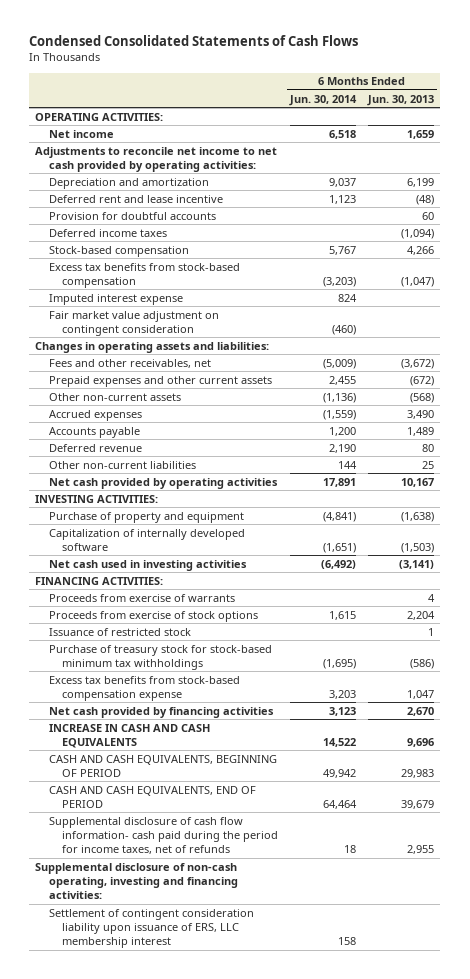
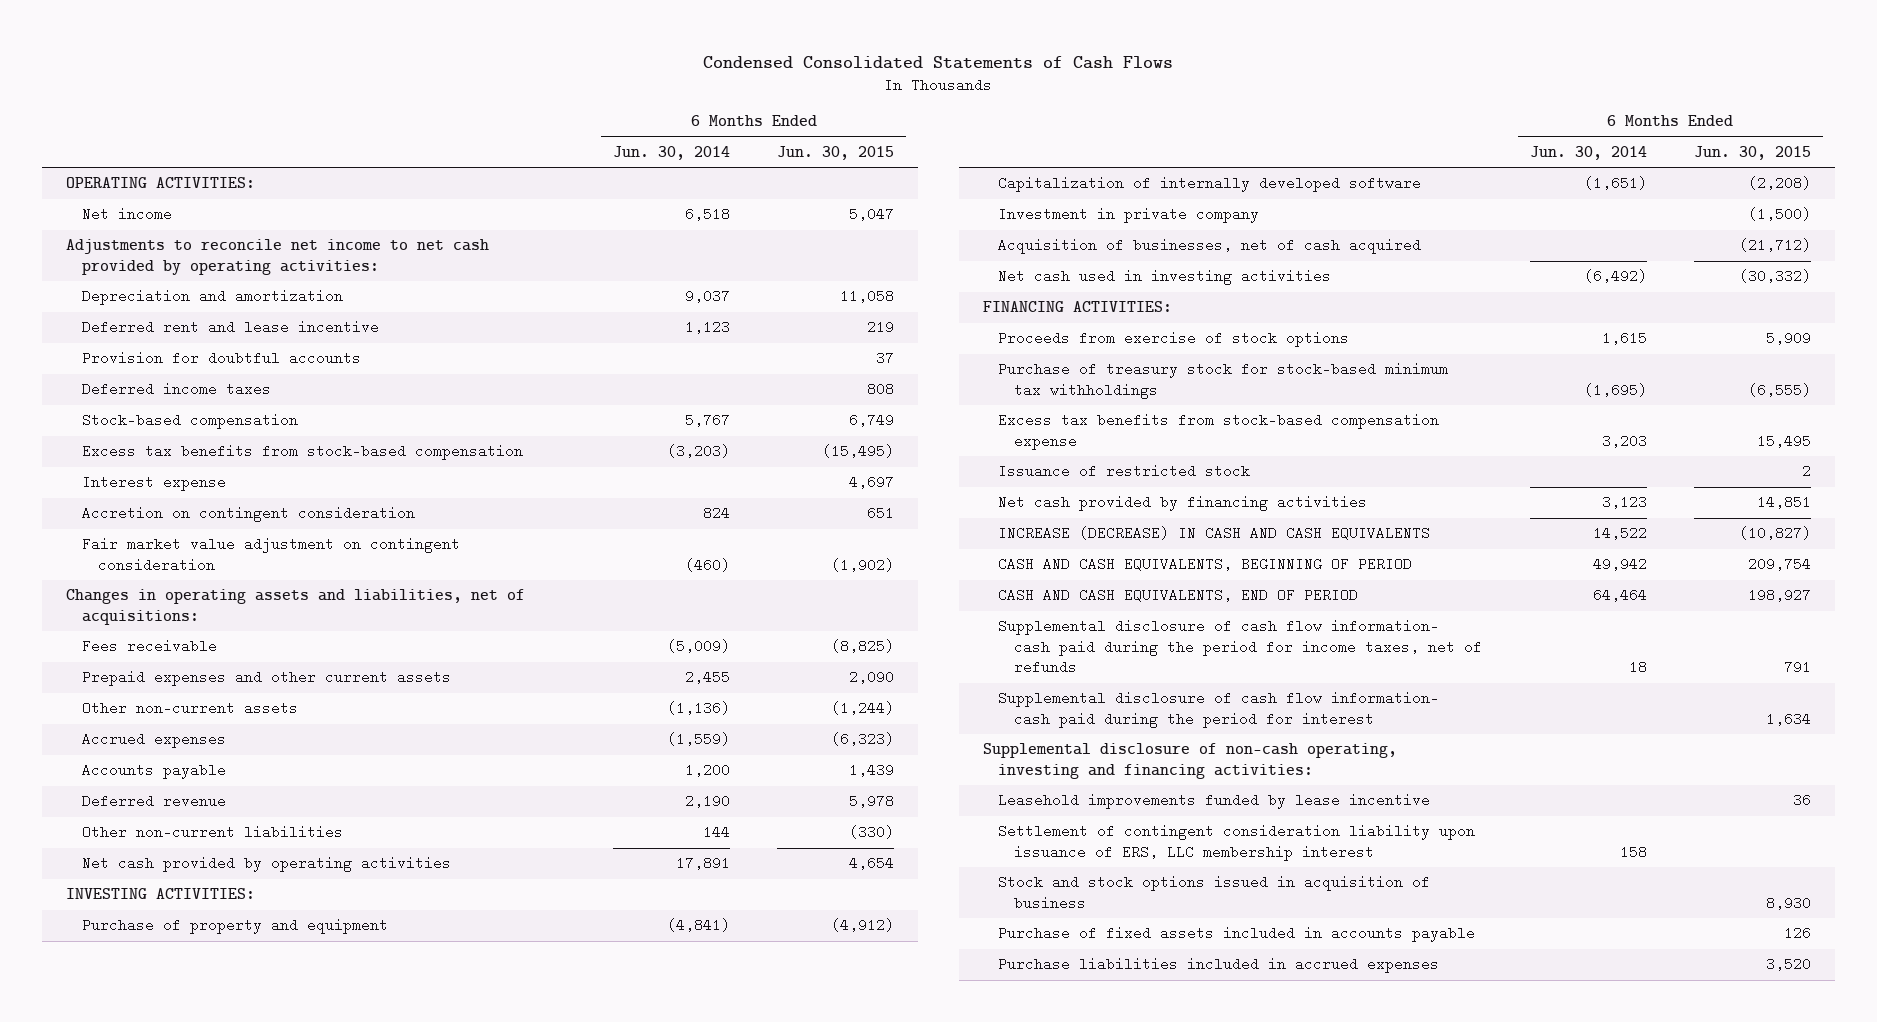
- | 6 Months Ended Jun. 30, 2014 | 6 Months Ended Jun. 30, 2013
+ | 6 Months Ended Jun. 30, 2014 | 6 Months Ended Jun. 30, 2015
- Imputed interest expense | 824 |
+ Interest expense | | 4,697
+ Accretion on contingent consideration | 824 | 651
- Changes in operating assets and liabilities:
- Fees and other receivables, net | (5,009) | (3,672)
+ Changes in operating assets and liabilities, net of acquisitions:
+ Fees receivable | (5,009) | (8,825)
+ Investment in private company | | (1,500)
+ Acquisition of businesses, net of cash acquired | | (21,712)
- Proceeds from exercise of warrants | | 4
moved down: Issuance of restricted stock | | 2
- INCREASE IN CASH AND CASH EQUIVALENTS | 14,522 | 9,696
+ INCREASE (DECREASE) IN CASH AND CASH EQUIVALENTS | 14,522 | (10,827)
+ Supplemental disclosure of cash flow information- cash paid during the period for interest | | 1,634
+ Leasehold improvements funded by lease incentive | | 36
+ Stock and stock options issued in acquisition of business | | 8,930
+ Purchase of fixed assets included in accounts payable | | 126
+ Purchase liabilities included in accrued expenses | | 3,520

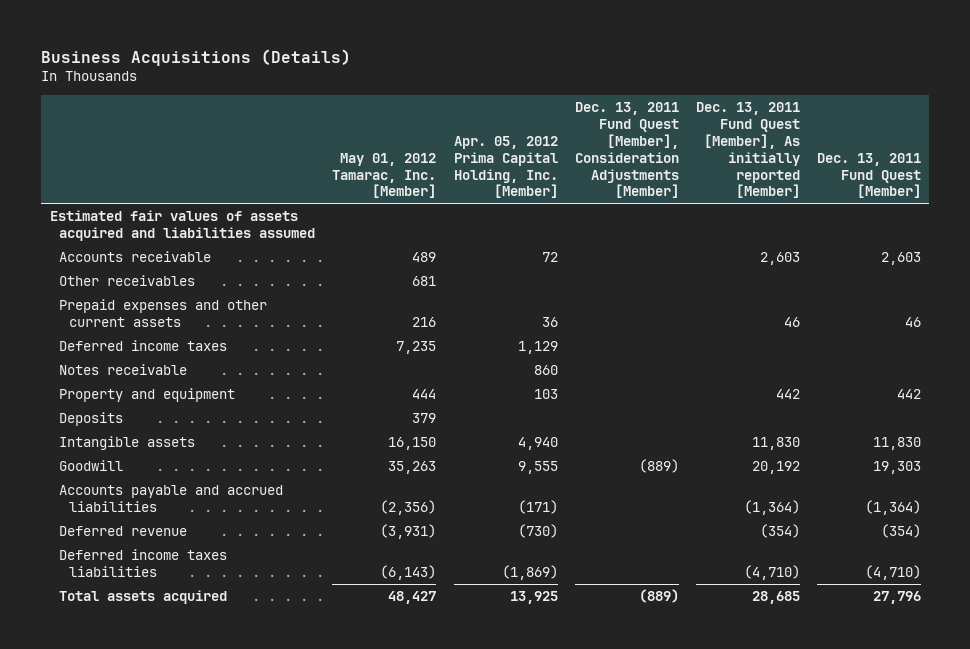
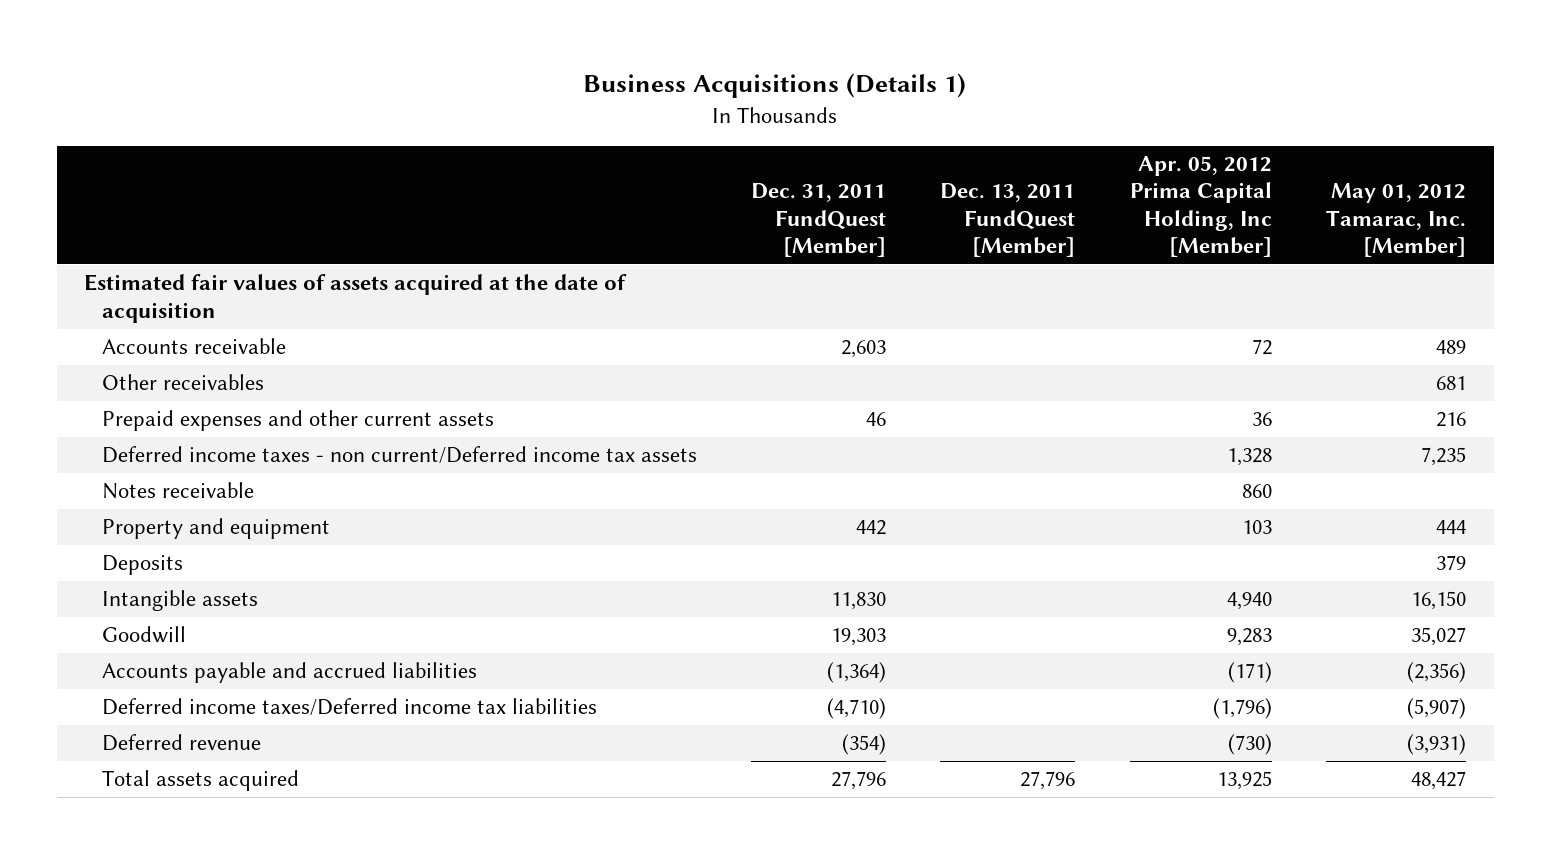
- Business Acquisitions (Details)
+ Business Acquisitions (Details 1)
- | May 01, 2012 Tamarac, Inc. [Member] | Apr. 05, 2012 Prima Capital Holding, Inc. [Member] | Dec. 13, 2011 Fund Quest [Member], Consideration Adjustments [Member] | Dec. 13, 2011 Fund Quest [Member], As initially reported [Member] | Dec. 13, 2011 Fund Quest [Member]
+ | Dec. 31, 2011 FundQuest [Member] | Dec. 13, 2011 FundQuest [Member] | Apr. 05, 2012 Prima Capital Holding, Inc [Member] | May 01, 2012 Tamarac, Inc. [Member]
- Estimated fair values of assets acquired and liabilities assumed
+ Estimated fair values of assets acquired at the date of acquisition
- Deferred income taxes | 7,235 | 1,129 | | |
+ Deferred income taxes - non current/Deferred income tax assets | | | 1,328 | 7,235
- Goodwill | 35,263 | 9,555 | (889) | 20,192 | 19,303
+ Goodwill | 19,303 | | 9,283 | 35,027
+ Deferred income taxes/Deferred income tax liabilities | (4,710) | | (1,796) | (5,907)
- Deferred income taxes liabilities | (6,143) | (1,869) | | (4,710) | (4,710)

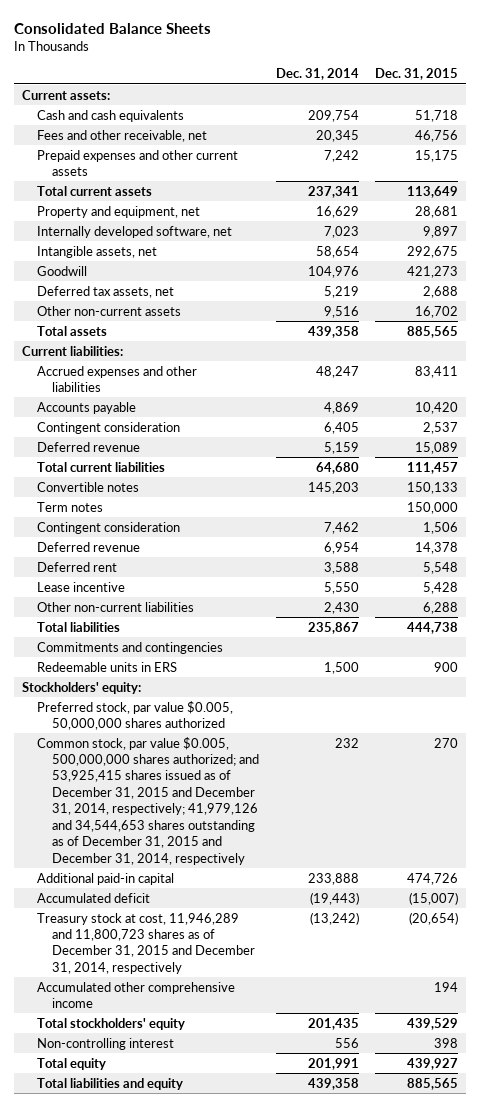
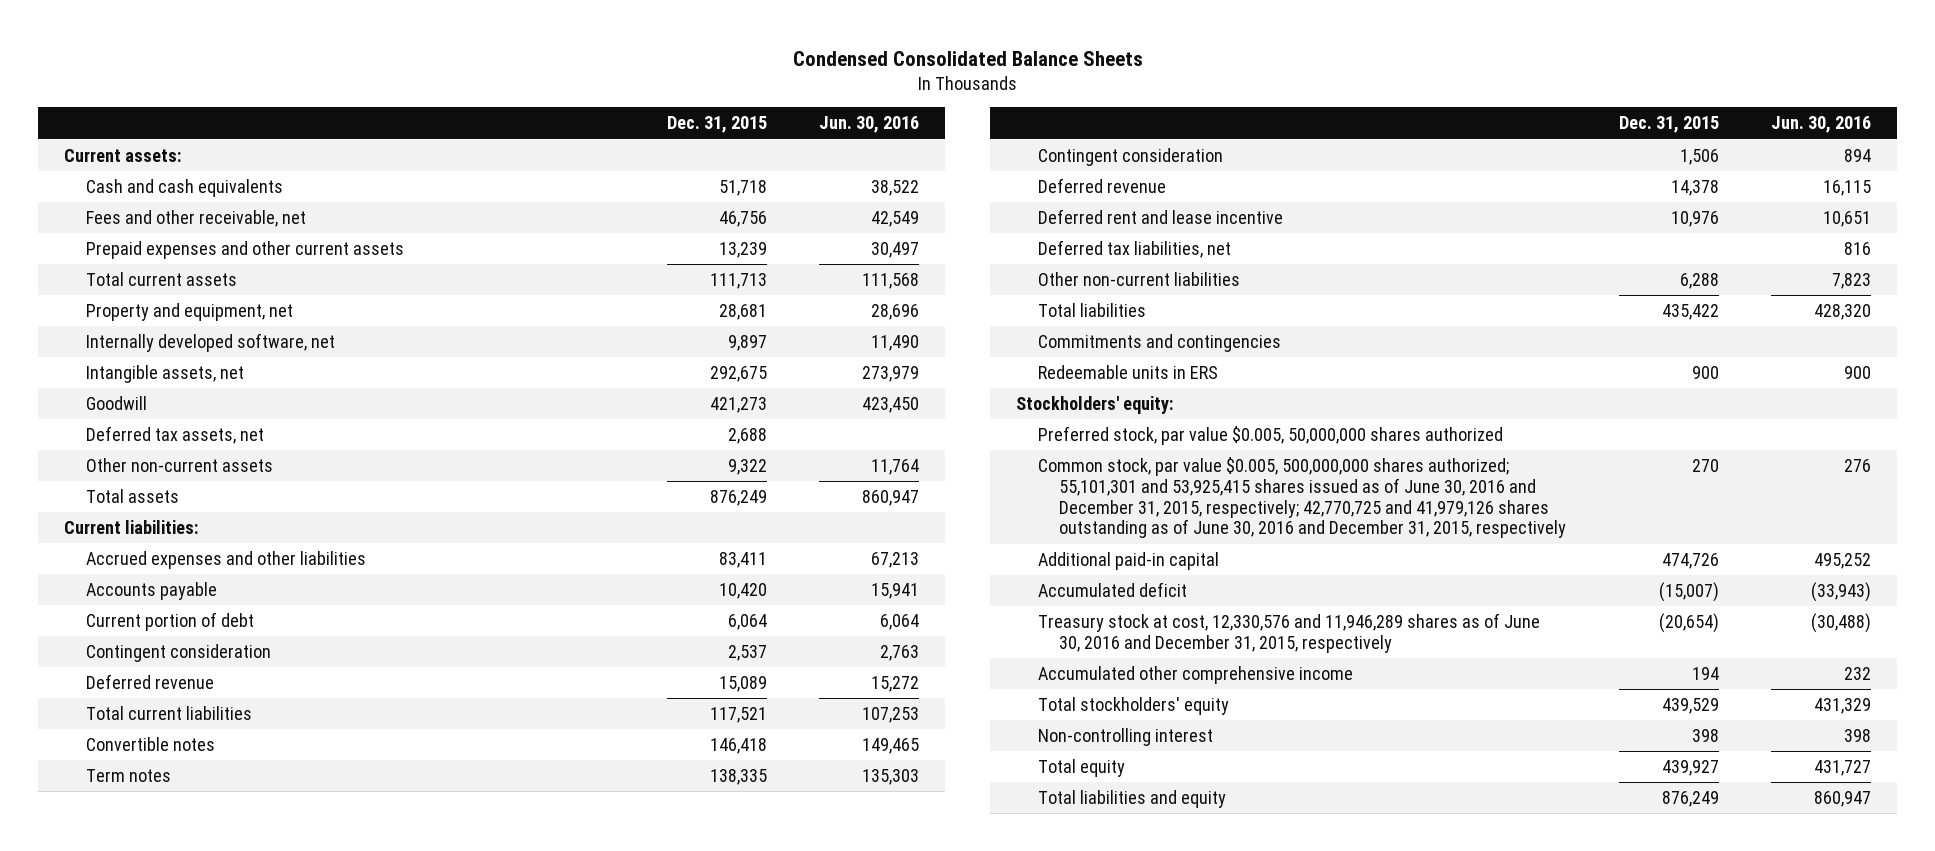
- Consolidated Balance Sheets
+ Condensed Consolidated Balance Sheets
- | Dec. 31, 2014 | Dec. 31, 2015
+ | Dec. 31, 2015 | Jun. 30, 2016
- Prepaid expenses and other current assets | 7,242 | 15,175
- Total current assets | 237,341 | 113,649
+ Prepaid expenses and other current assets | 13,239 | 30,497
+ Total current assets | 111,713 | 111,568
- Other non-current assets | 9,516 | 16,702
- Total assets | 439,358 | 885,565
+ Other non-current assets | 9,322 | 11,764
+ Total assets | 876,249 | 860,947
+ Current portion of debt | 6,064 | 6,064
- Total current liabilities | 64,680 | 111,457
- Convertible notes | 145,203 | 150,133
- Term notes | | 150,000
+ Total current liabilities | 117,521 | 107,253
+ Convertible notes | 146,418 | 149,465
+ Term notes | 138,335 | 135,303
- Deferred rent | 3,588 | 5,548
- Lease incentive | 5,550 | 5,428
+ Deferred rent and lease incentive | 10,976 | 10,651
+ Deferred tax liabilities, net | | 816
- Total liabilities | 235,867 | 444,738
+ Total liabilities | 435,422 | 428,320
- Common stock, par value $0.005, 500,000,000 shares authorized; and 53,925,415 shares issued as of December 31, 2015 and December 31, 2014, respectively; 41,979,126 and 34,544,653 shares outstanding as of December 31, 2015 and December 31, 2014, respectively | 232 | 270
+ Common stock, par value $0.005, 500,000,000 shares authorized; 55,101,301 and 53,925,415 shares issued as of June 30, 2016 and December 31, 2015, respectively; 42,770,725 and 41,979,126 shares outstanding as of June 30, 2016 and December 31, 2015, respectively | 270 | 276
- Treasury stock at cost, 11,946,289 and 11,800,723 shares as of December 31, 2015 and December 31, 2014, respectively | (13,242) | (20,654)
+ Treasury stock at cost, 12,330,576 and 11,946,289 shares as of June 30, 2016 and December 31, 2015, respectively | (20,654) | (30,488)
- Total liabilities and equity | 439,358 | 885,565
+ Total liabilities and equity | 876,249 | 860,947

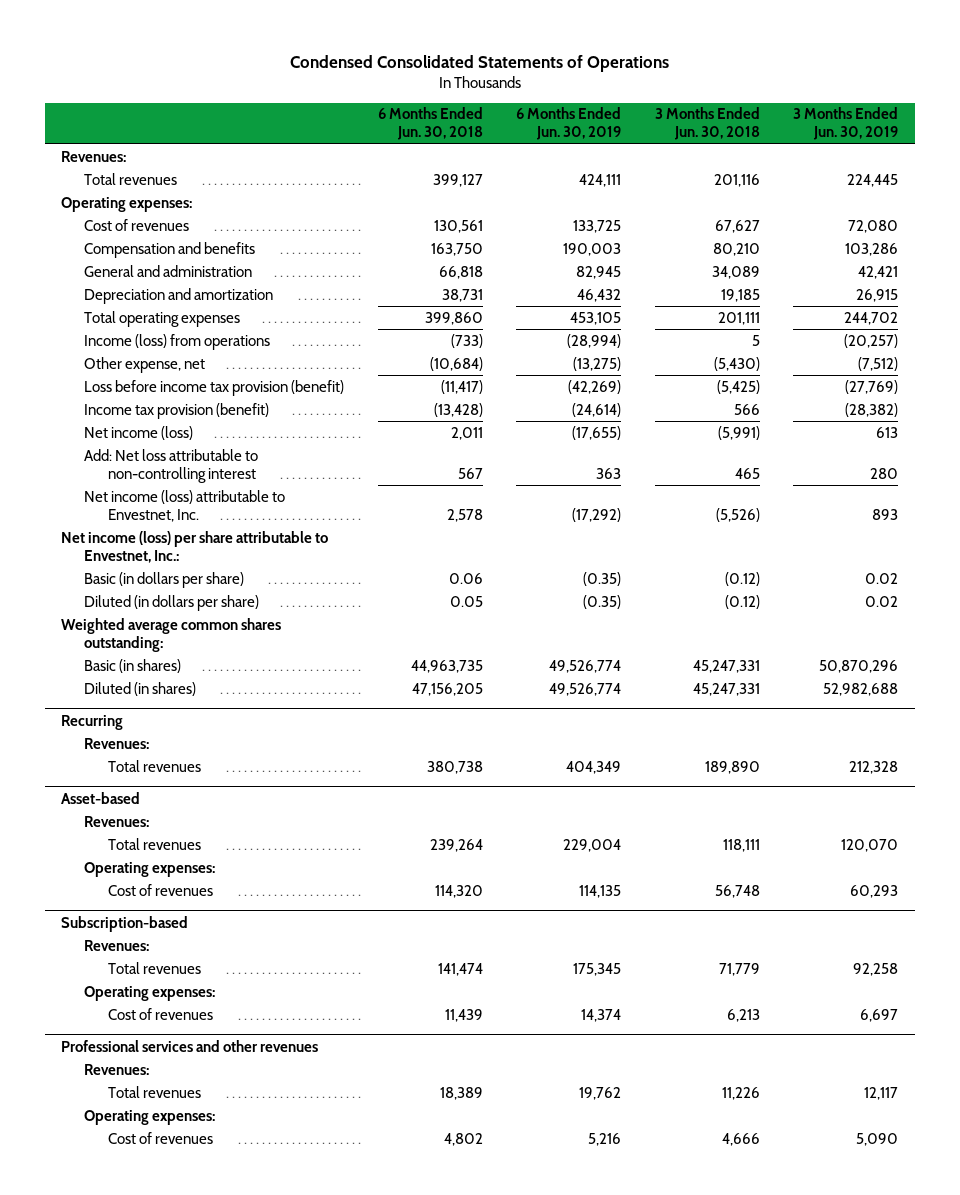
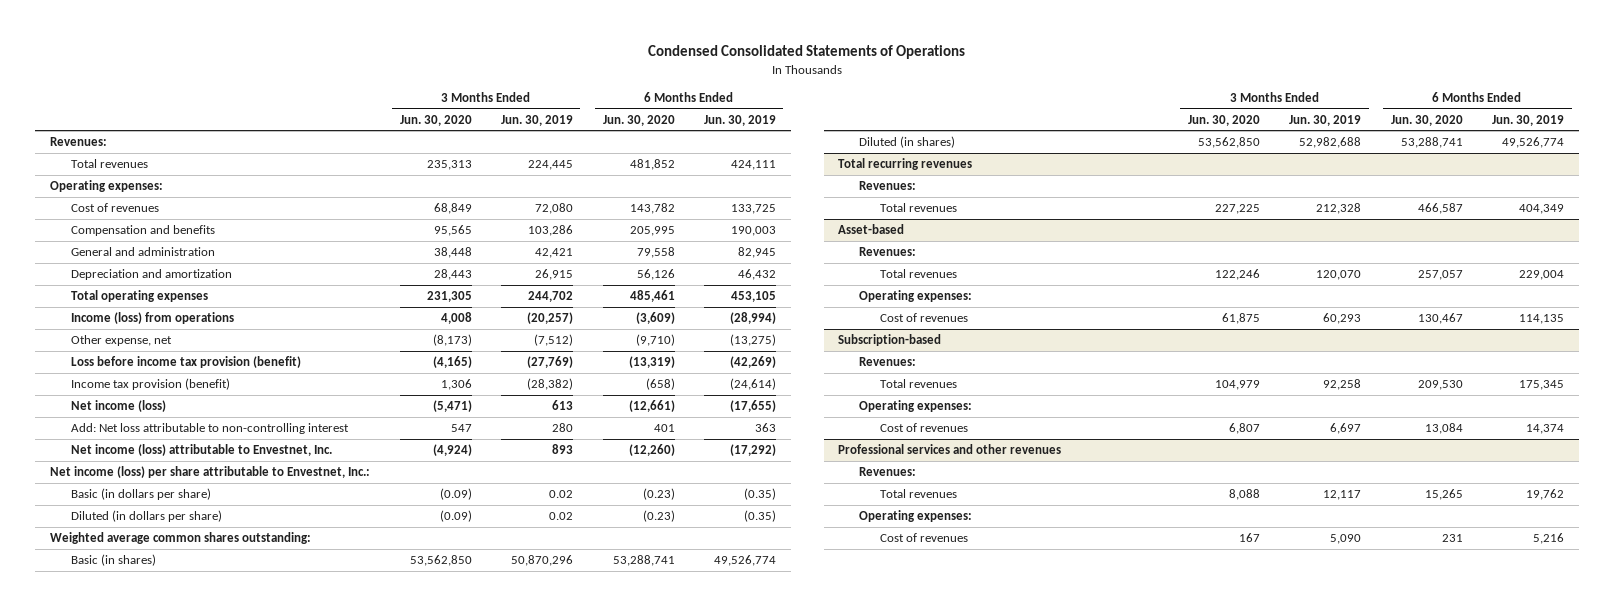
- | 6 Months Ended Jun. 30, 2018 | 6 Months Ended Jun. 30, 2019 | 3 Months Ended Jun. 30, 2018 | 3 Months Ended Jun. 30, 2019
+ | 3 Months Ended Jun. 30, 2020 | 3 Months Ended Jun. 30, 2019 | 6 Months Ended Jun. 30, 2020 | 6 Months Ended Jun. 30, 2019
- Recurring
+ Total recurring revenues

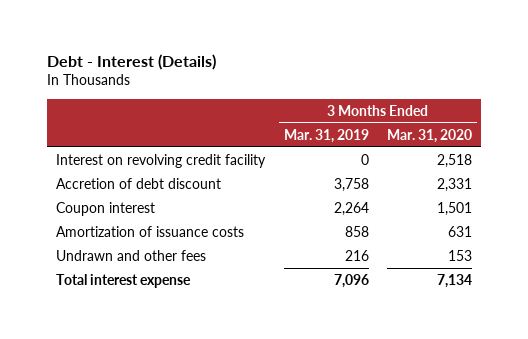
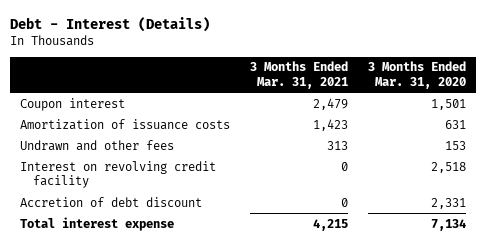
- | 3 Months Ended Mar. 31, 2019 | 3 Months Ended Mar. 31, 2020
+ | 3 Months Ended Mar. 31, 2021 | 3 Months Ended Mar. 31, 2020
moved down: Interest on revolving credit facility | 0 | 2,518
moved down: Accretion of debt discount | 0 | 2,331

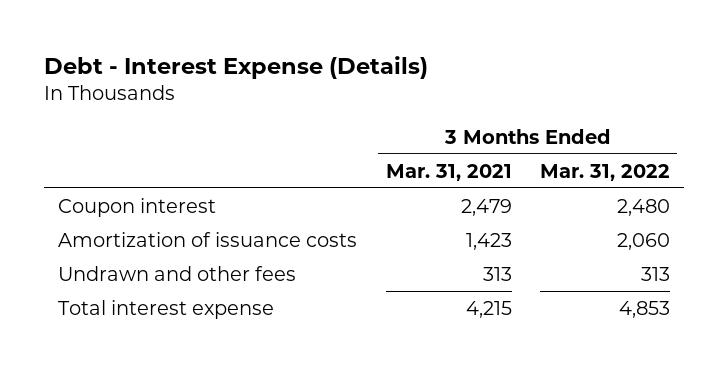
- Debt - Interest (Details)
+ Debt - Interest Expense (Details)
- | 3 Months Ended Mar. 31, 2021 | 3 Months Ended Mar. 31, 2020
+ | 3 Months Ended Mar. 31, 2021 | 3 Months Ended Mar. 31, 2022
- Interest on revolving credit facility | 0 | 2,518
- Accretion of debt discount | 0 | 2,331

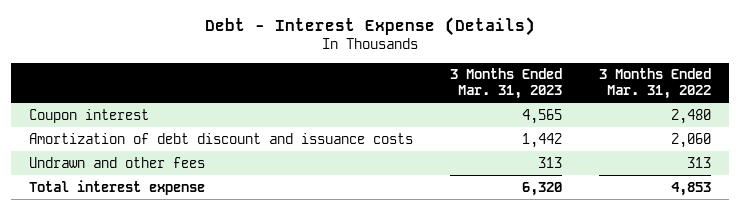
- | 3 Months Ended Mar. 31, 2021 | 3 Months Ended Mar. 31, 2022
+ | 3 Months Ended Mar. 31, 2023 | 3 Months Ended Mar. 31, 2022
- Amortization of issuance costs | 1,423 | 2,060
+ Amortization of debt discount and issuance costs | 1,442 | 2,060

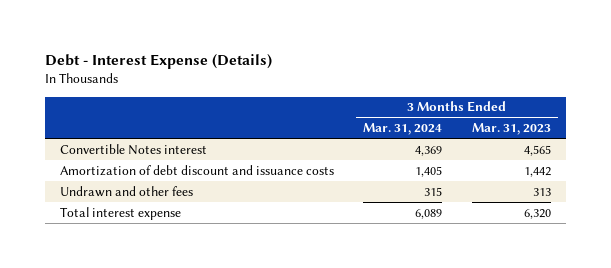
- | 3 Months Ended Mar. 31, 2023 | 3 Months Ended Mar. 31, 2022
+ | 3 Months Ended Mar. 31, 2024 | 3 Months Ended Mar. 31, 2023
- Coupon interest | 4,565 | 2,480
+ Convertible Notes interest | 4,369 | 4,565

